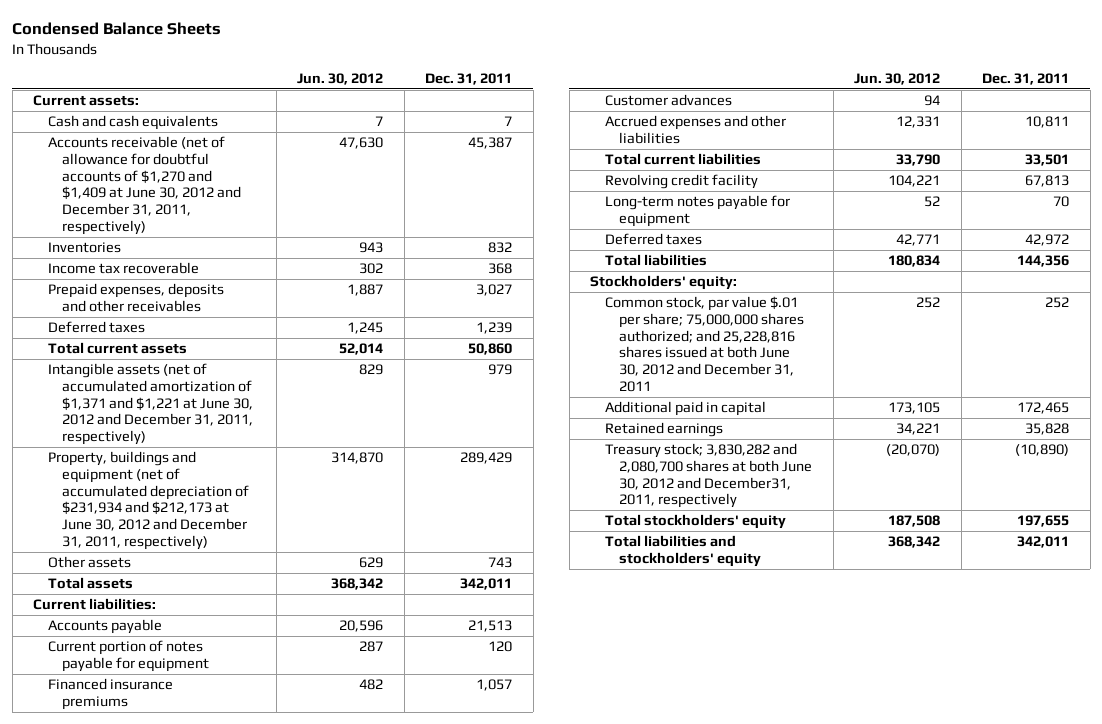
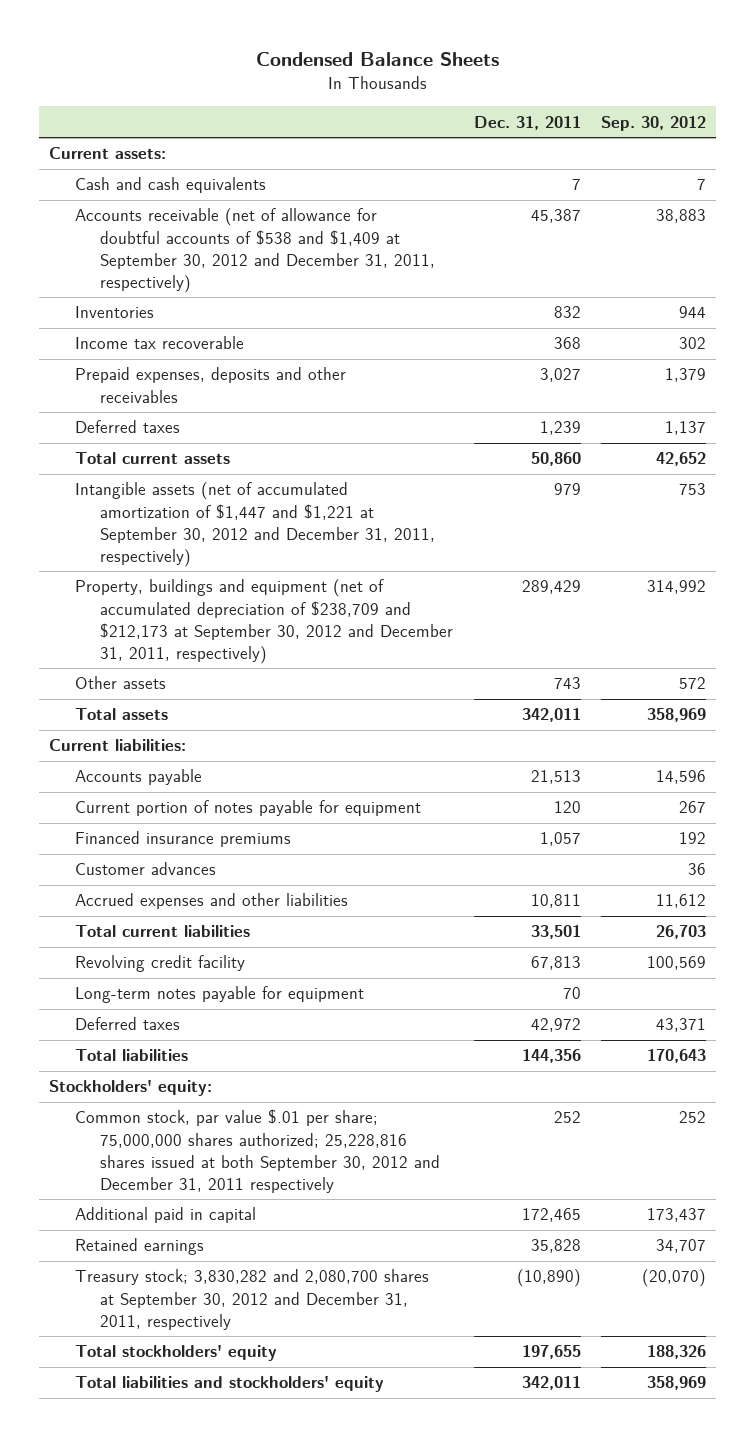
- | Jun. 30, 2012 | Dec. 31, 2011
+ | Dec. 31, 2011 | Sep. 30, 2012
- Accounts receivable (net of allowance for doubtful accounts of $1,270 and $1,409 at June 30, 2012 and December 31, 2011, respectively) | 47,630 | 45,387
+ Accounts receivable (net of allowance for doubtful accounts of $538 and $1,409 at September 30, 2012 and December 31, 2011, respectively) | 45,387 | 38,883
- Intangible assets (net of accumulated amortization of $1,371 and $1,221 at June 30, 2012 and December 31, 2011, respectively) | 829 | 979
- Property, buildings and equipment (net of accumulated depreciation of $231,934 and $212,173 at June 30, 2012 and December 31, 2011, respectively) | 314,870 | 289,429
+ Intangible assets (net of accumulated amortization of $1,447 and $1,221 at September 30, 2012 and December 31, 2011, respectively) | 979 | 753
+ Property, buildings and equipment (net of accumulated depreciation of $238,709 and $212,173 at September 30, 2012 and December 31, 2011, respectively) | 289,429 | 314,992
- Common stock, par value $.01 per share; 75,000,000 shares authorized; and 25,228,816 shares issued at both June 30, 2012 and December 31, 2011 | 252 | 252
+ Common stock, par value $.01 per share; 75,000,000 shares authorized; 25,228,816 shares issued at both September 30, 2012 and December 31, 2011 respectively | 252 | 252
- Treasury stock; 3,830,282 and 2,080,700 shares at both June 30, 2012 and December31, 2011, respectively | (20,070) | (10,890)
+ Treasury stock; 3,830,282 and 2,080,700 shares at September 30, 2012 and December 31, 2011, respectively | (10,890) | (20,070)

